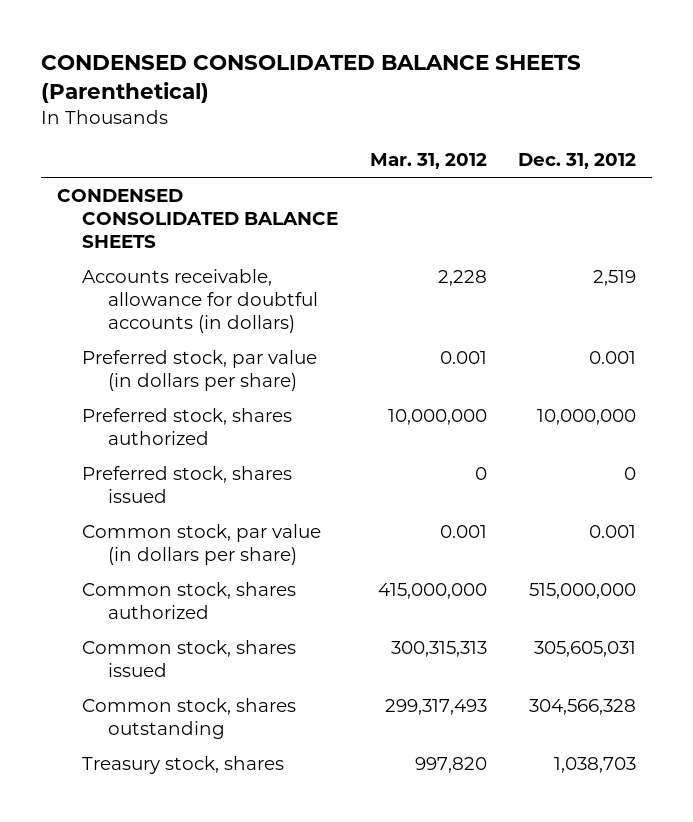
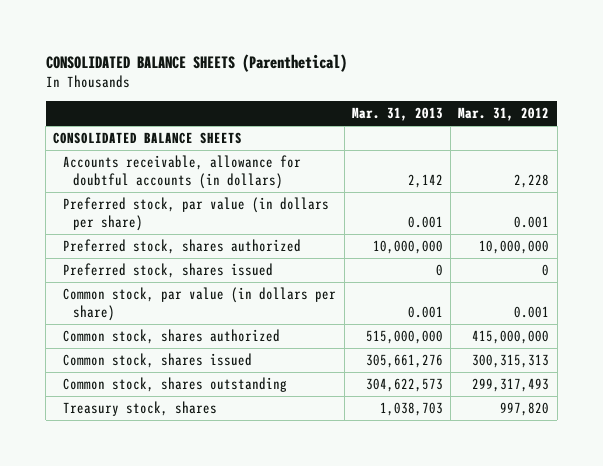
- CONDENSED CONSOLIDATED BALANCE SHEETS (Parenthetical)
+ CONSOLIDATED BALANCE SHEETS (Parenthetical)
- | Mar. 31, 2012 | Dec. 31, 2012
+ | Mar. 31, 2013 | Mar. 31, 2012
- CONDENSED CONSOLIDATED BALANCE SHEETS
+ CONSOLIDATED BALANCE SHEETS

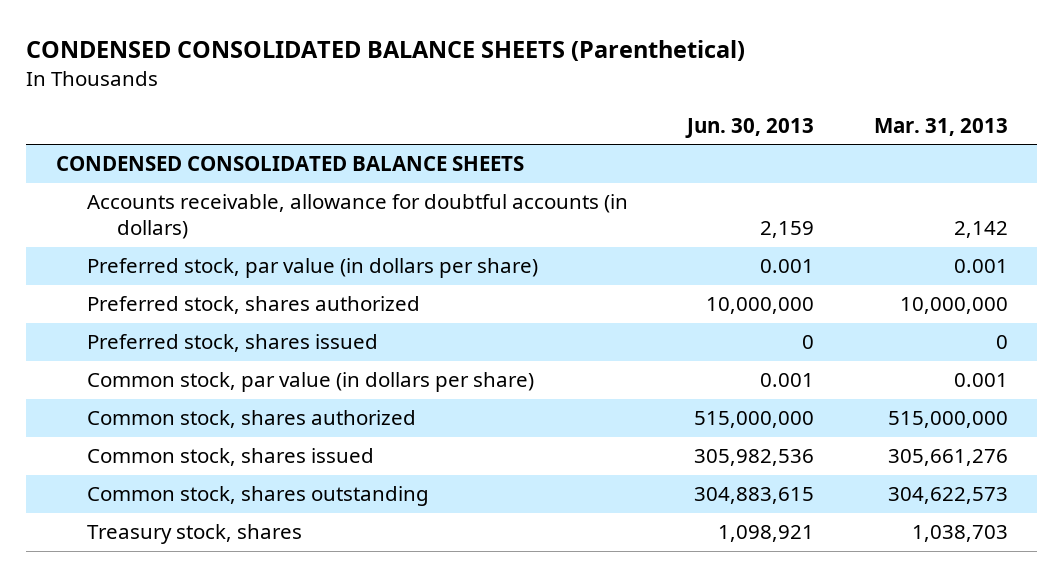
- CONSOLIDATED BALANCE SHEETS (Parenthetical)
+ CONDENSED CONSOLIDATED BALANCE SHEETS (Parenthetical)
- | Mar. 31, 2013 | Mar. 31, 2012
+ | Jun. 30, 2013 | Mar. 31, 2013
- CONSOLIDATED BALANCE SHEETS
+ CONDENSED CONSOLIDATED BALANCE SHEETS

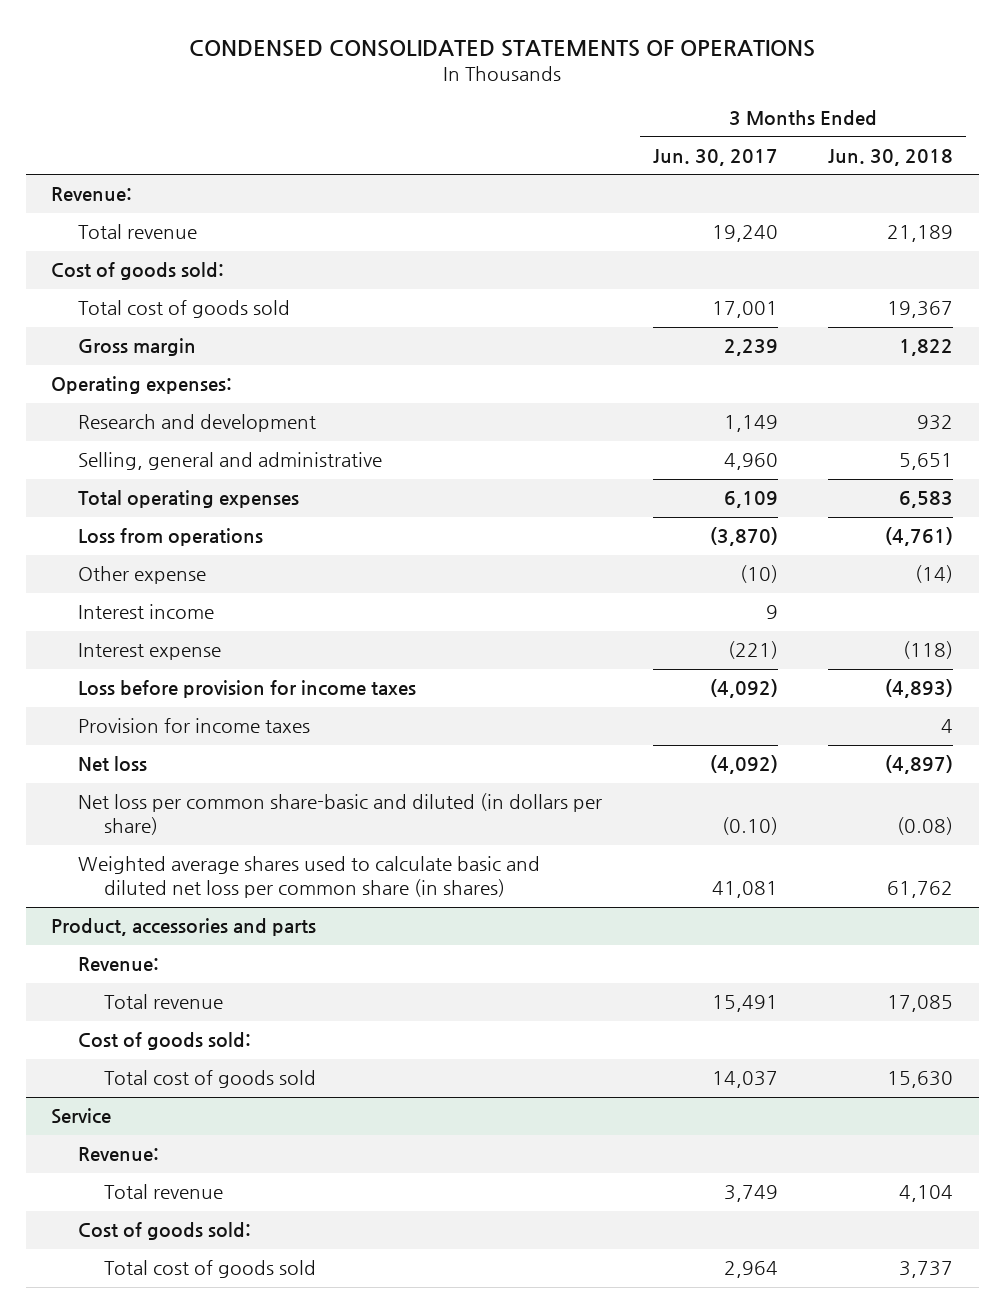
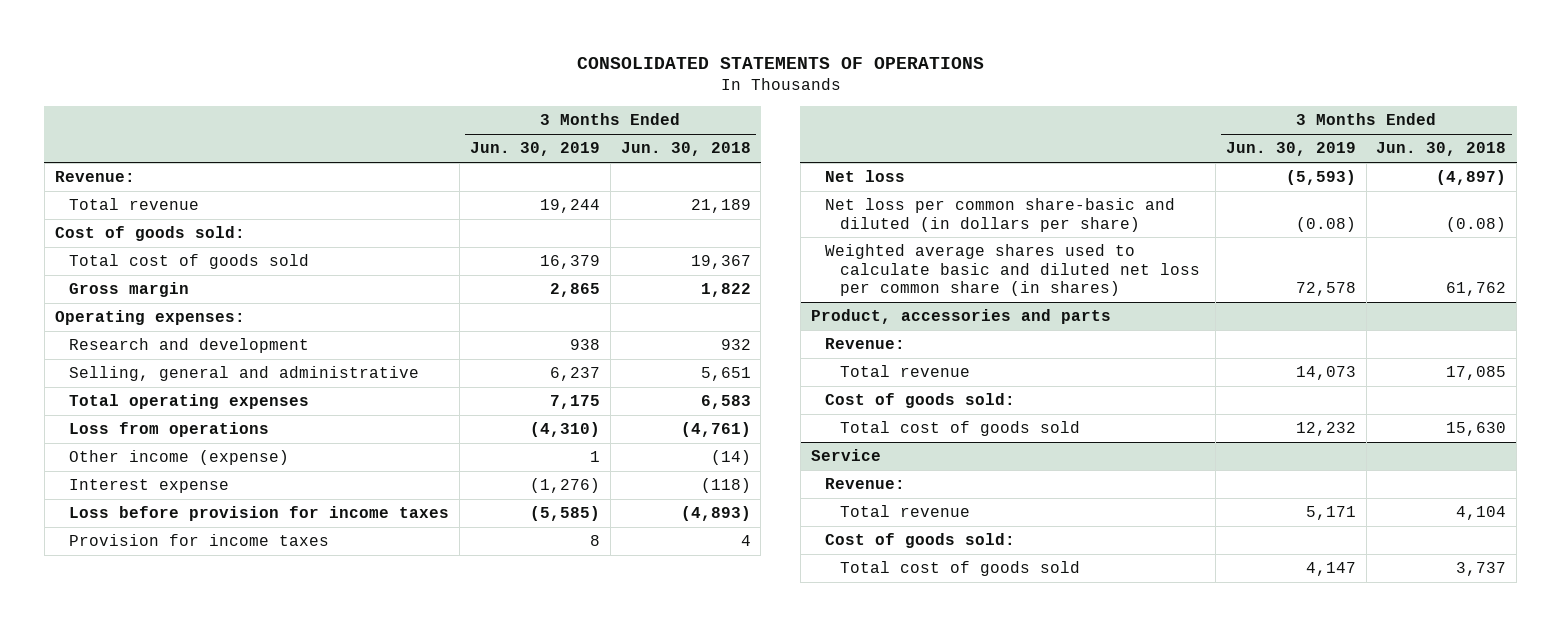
- CONDENSED CONSOLIDATED STATEMENTS OF OPERATIONS
+ CONSOLIDATED STATEMENTS OF OPERATIONS
- | 3 Months Ended Jun. 30, 2017 | 3 Months Ended Jun. 30, 2018
+ | 3 Months Ended Jun. 30, 2019 | 3 Months Ended Jun. 30, 2018
- Other expense | (10) | (14)
- Interest income | 9 |
+ Other income (expense) | 1 | (14)

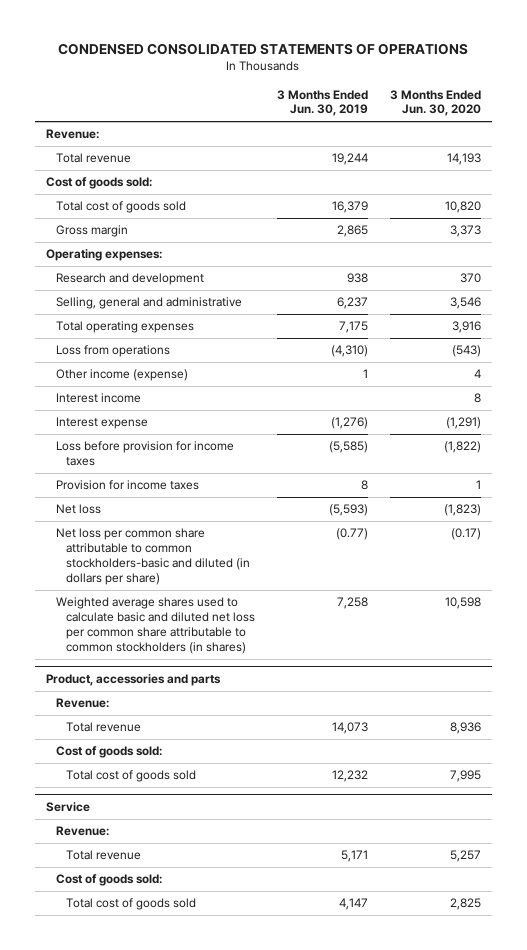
- CONSOLIDATED STATEMENTS OF OPERATIONS
+ CONDENSED CONSOLIDATED STATEMENTS OF OPERATIONS
- | 3 Months Ended Jun. 30, 2019 | 3 Months Ended Jun. 30, 2018
+ | 3 Months Ended Jun. 30, 2019 | 3 Months Ended Jun. 30, 2020
+ Interest income | | 8
- Net loss per common share-basic and diluted (in dollars per share) | (0.08) | (0.08)
- Weighted average shares used to calculate basic and diluted net loss per common share (in shares) | 72,578 | 61,762
+ Net loss per common share attributable to common stockholders-basic and diluted (in dollars per share) | (0.77) | (0.17)
+ Weighted average shares used to calculate basic and diluted net loss per common share attributable to common stockholders (in shares) | 7,258 | 10,598

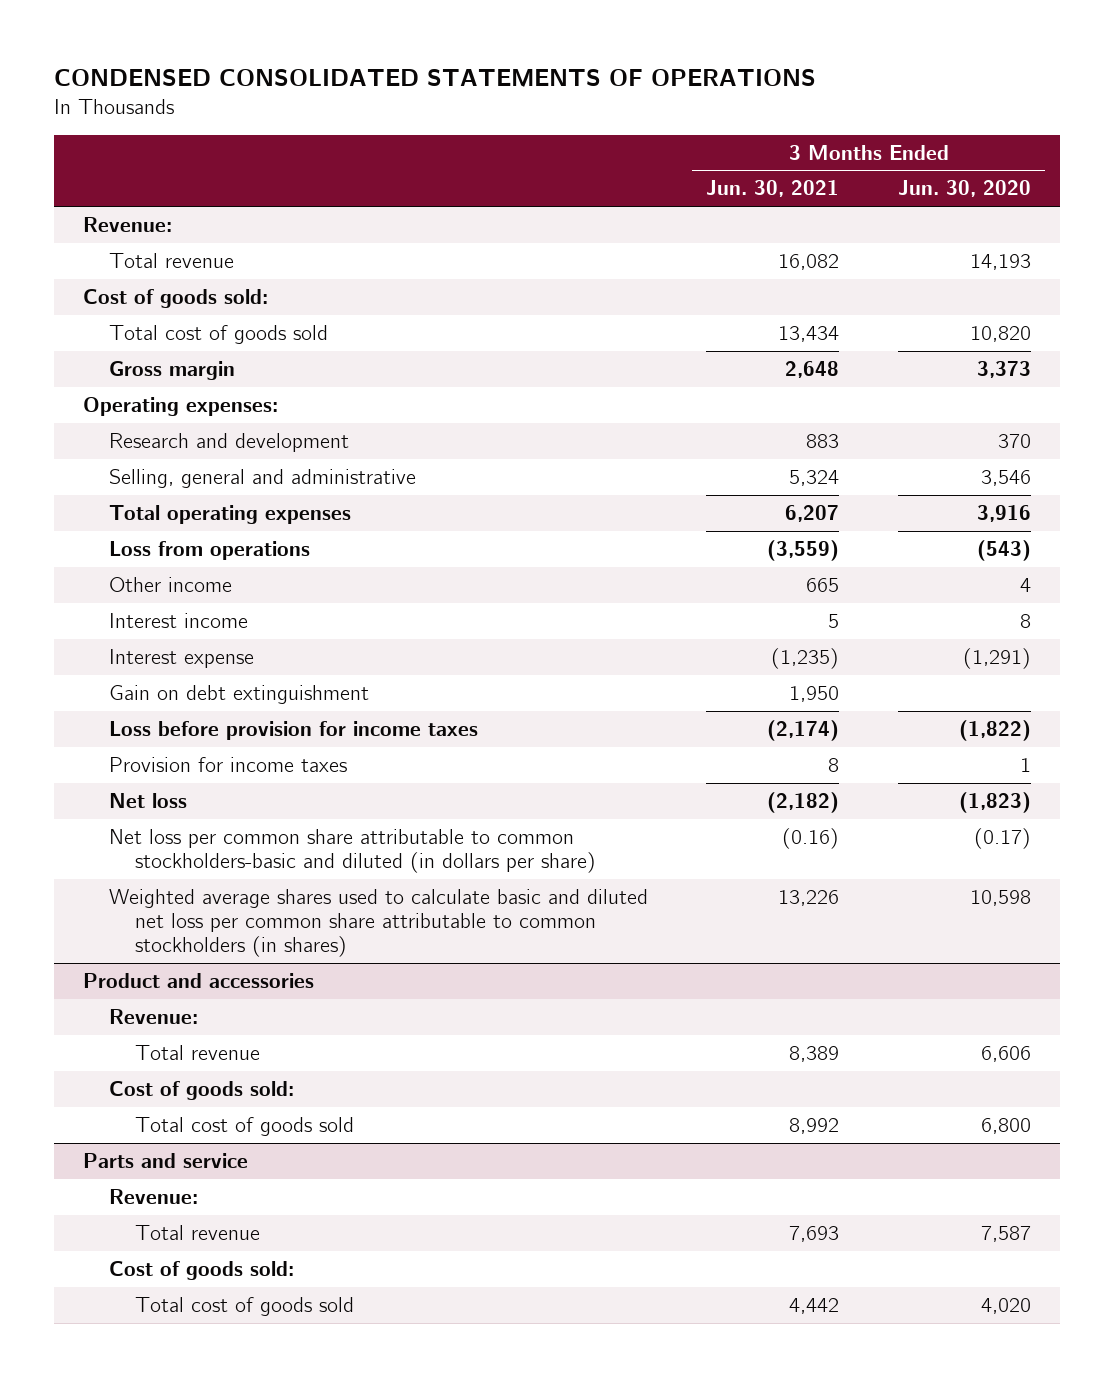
- | 3 Months Ended Jun. 30, 2019 | 3 Months Ended Jun. 30, 2020
+ | 3 Months Ended Jun. 30, 2021 | 3 Months Ended Jun. 30, 2020
- Other income (expense) | 1 | 4
+ Other income | 665 | 4
+ Gain on debt extinguishment | 1,950 |
- Product, accessories and parts
+ Product and accessories
- Total revenue | 14,073 | 8,936
+ Total revenue | 8,389 | 6,606
- Total cost of goods sold | 12,232 | 7,995
- Service
+ Total cost of goods sold | 8,992 | 6,800
+ Parts and service
- Total revenue | 5,171 | 5,257
+ Total revenue | 7,693 | 7,587
- Total cost of goods sold | 4,147 | 2,825
+ Total cost of goods sold | 4,442 | 4,020

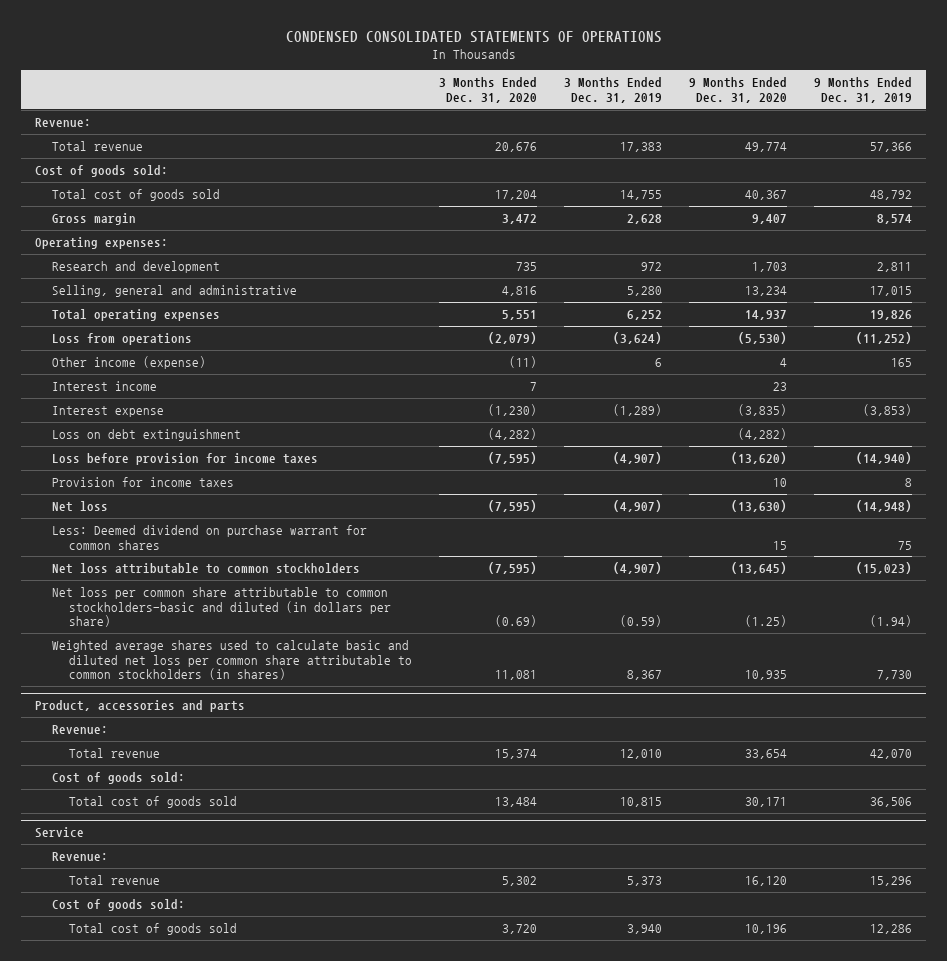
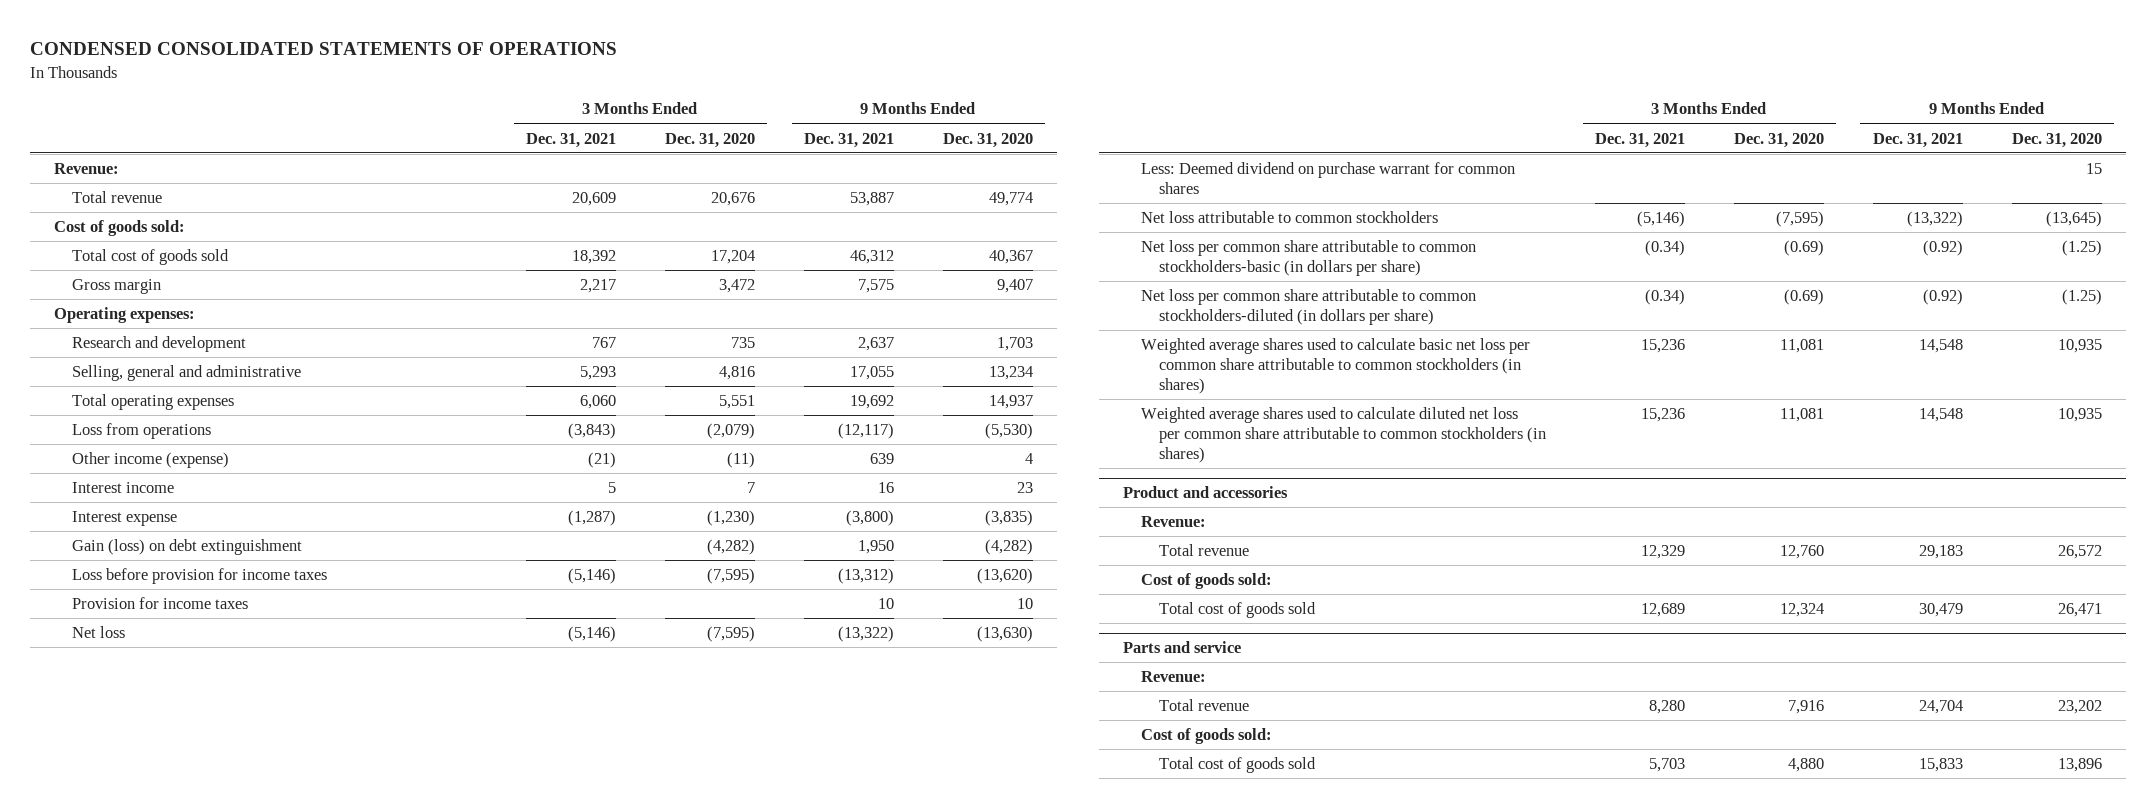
- | 3 Months Ended Dec. 31, 2020 | 3 Months Ended Dec. 31, 2019 | 9 Months Ended Dec. 31, 2020 | 9 Months Ended Dec. 31, 2019
+ | 3 Months Ended Dec. 31, 2021 | 3 Months Ended Dec. 31, 2020 | 9 Months Ended Dec. 31, 2021 | 9 Months Ended Dec. 31, 2020
- Loss on debt extinguishment | (4,282) | | (4,282) |
+ Gain (loss) on debt extinguishment | | (4,282) | 1,950 | (4,282)
- Net loss per common share attributable to common stockholders-basic and diluted (in dollars per share) | (0.69) | (0.59) | (1.25) | (1.94)
- Weighted average shares used to calculate basic and diluted net loss per common share attributable to common stockholders (in shares) | 11,081 | 8,367 | 10,935 | 7,730
- Product, accessories and parts
+ Net loss per common share attributable to common stockholders-basic (in dollars per share) | (0.34) | (0.69) | (0.92) | (1.25)
+ Net loss per common share attributable to common stockholders-diluted (in dollars per share) | (0.34) | (0.69) | (0.92) | (1.25)
+ Weighted average shares used to calculate basic net loss per common share attributable to common stockholders (in shares) | 15,236 | 11,081 | 14,548 | 10,935
+ Weighted average shares used to calculate diluted net loss per common share attributable to common stockholders (in shares) | 15,236 | 11,081 | 14,548 | 10,935
+ Product and accessories
- Total revenue | 15,374 | 12,010 | 33,654 | 42,070
+ Total revenue | 12,329 | 12,760 | 29,183 | 26,572
- Total cost of goods sold | 13,484 | 10,815 | 30,171 | 36,506
- Service
+ Total cost of goods sold | 12,689 | 12,324 | 30,479 | 26,471
+ Parts and service
- Total revenue | 5,302 | 5,373 | 16,120 | 15,296
+ Total revenue | 8,280 | 7,916 | 24,704 | 23,202
- Total cost of goods sold | 3,720 | 3,940 | 10,196 | 12,286
+ Total cost of goods sold | 5,703 | 4,880 | 15,833 | 13,896

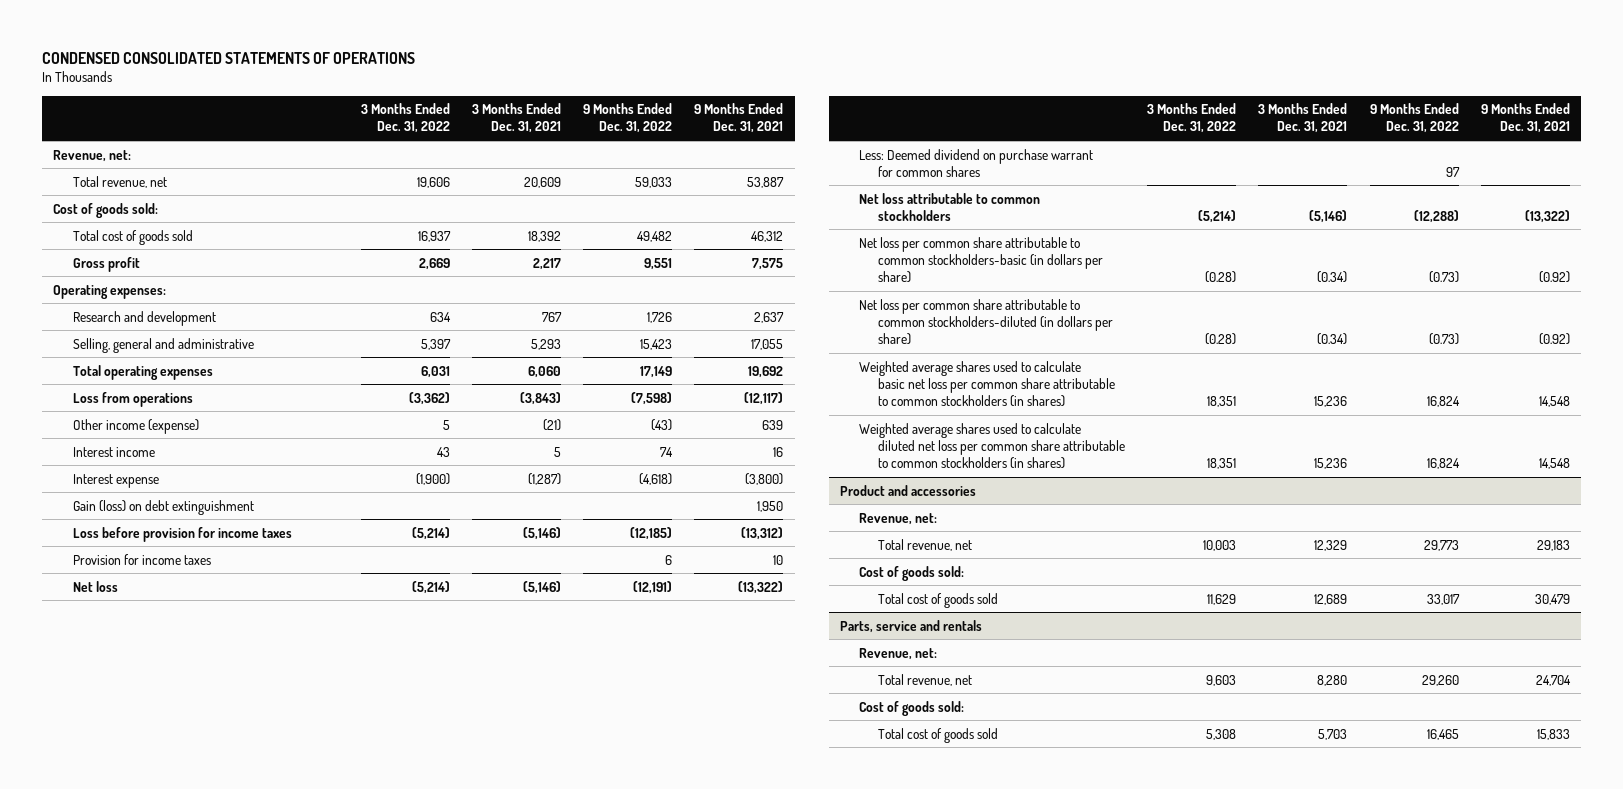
- | 3 Months Ended Dec. 31, 2021 | 3 Months Ended Dec. 31, 2020 | 9 Months Ended Dec. 31, 2021 | 9 Months Ended Dec. 31, 2020
+ | 3 Months Ended Dec. 31, 2022 | 3 Months Ended Dec. 31, 2021 | 9 Months Ended Dec. 31, 2022 | 9 Months Ended Dec. 31, 2021
- Revenue:
- Total revenue | 20,609 | 20,676 | 53,887 | 49,774
+ Revenue, net:
+ Total revenue, net | 19,606 | 20,609 | 59,033 | 53,887
- Gross margin | 2,217 | 3,472 | 7,575 | 9,407
+ Gross profit | 2,669 | 2,217 | 9,551 | 7,575
@ Product and accessories
- Revenue:
- Total revenue | 12,329 | 12,760 | 29,183 | 26,572
+ Revenue, net:
+ Total revenue, net | 10,003 | 12,329 | 29,773 | 29,183
- Parts and service
- Revenue:
- Total revenue | 8,280 | 7,916 | 24,704 | 23,202
+ Parts, service and rentals
+ Revenue, net:
+ Total revenue, net | 9,603 | 8,280 | 29,260 | 24,704

